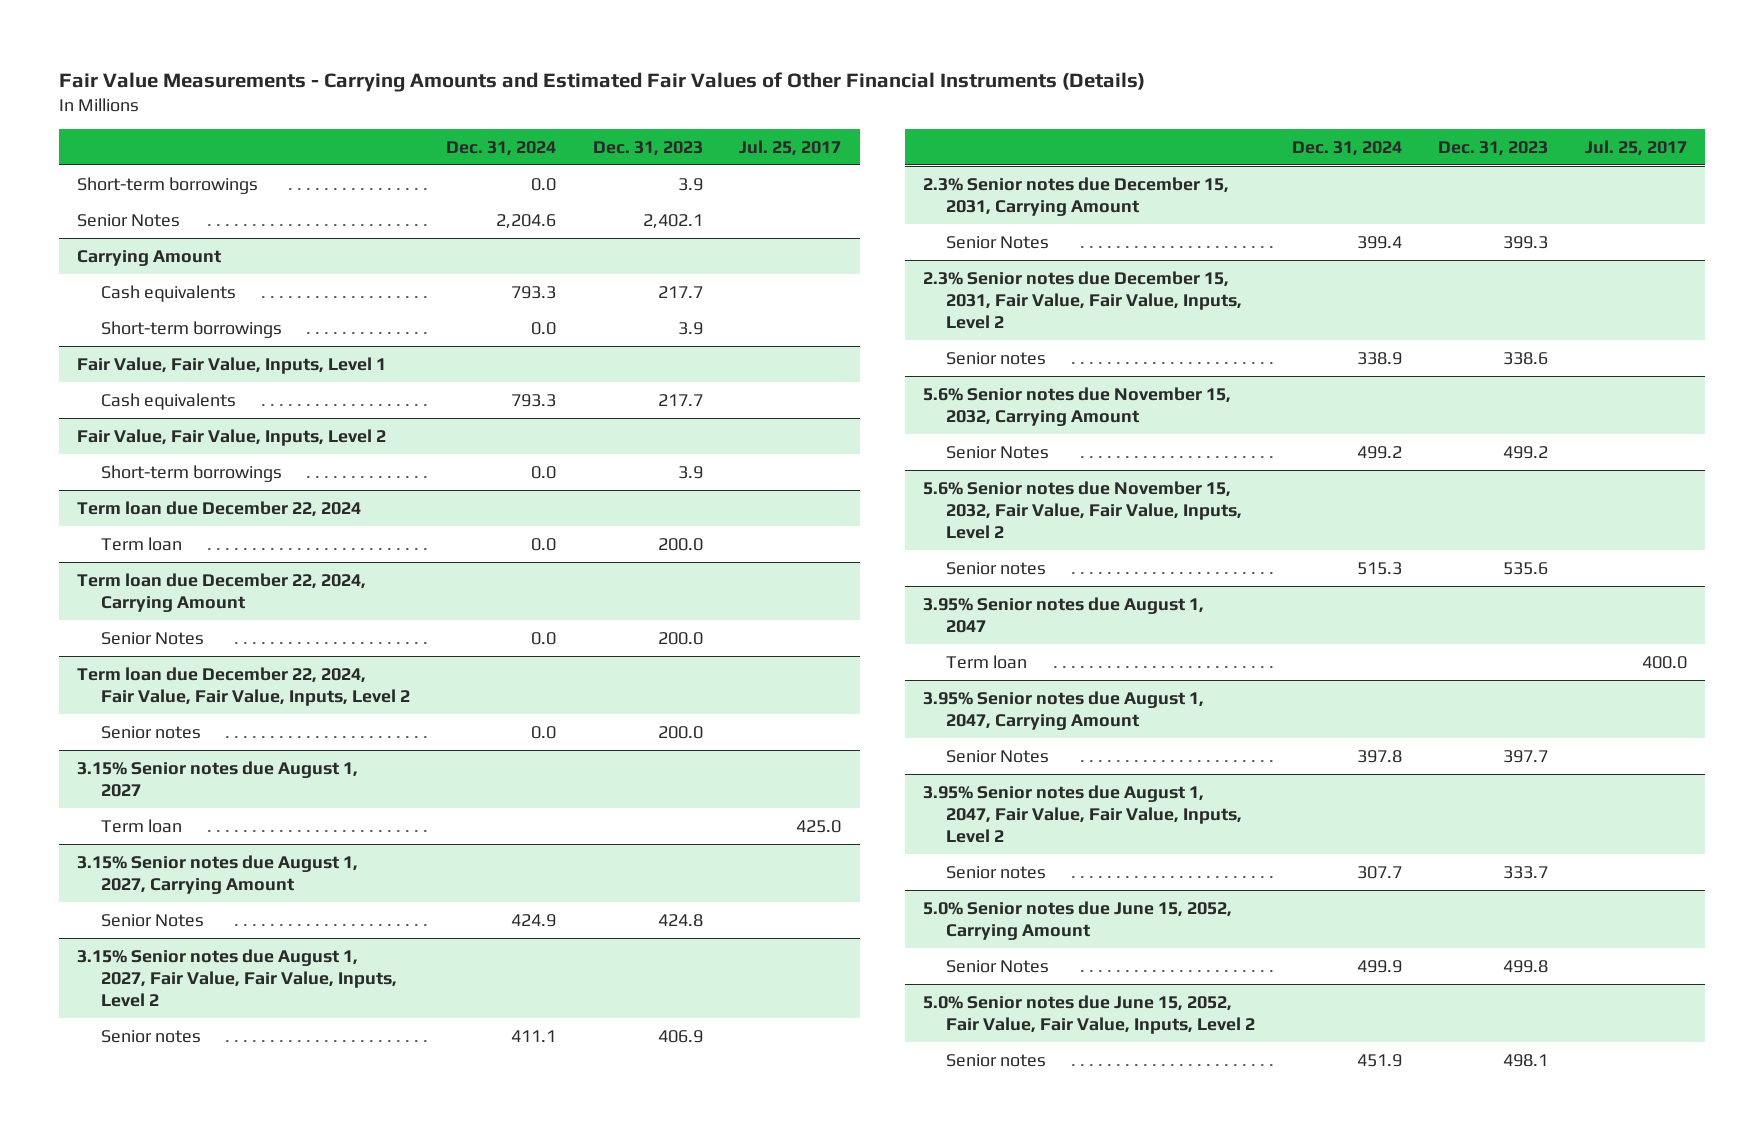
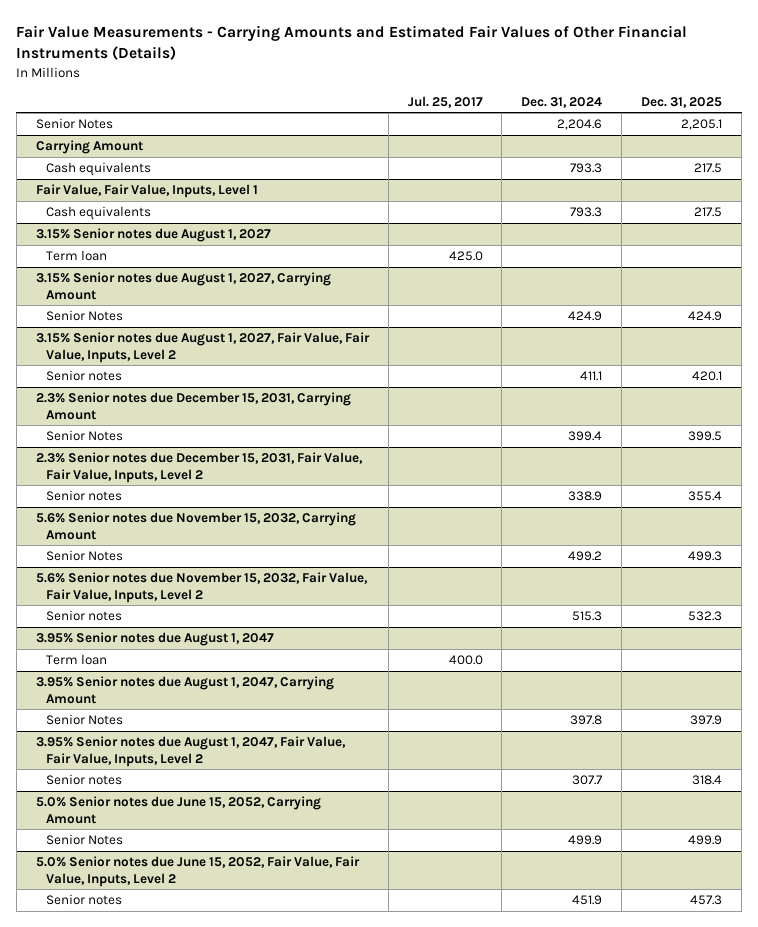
- | Dec. 31, 2024 | Dec. 31, 2023 | Jul. 25, 2017
+ | Jul. 25, 2017 | Dec. 31, 2024 | Dec. 31, 2025
- Short-term borrowings | 0.0 | 3.9 |
@ Carrying Amount
- Short-term borrowings | 0.0 | 3.9 |
- Fair Value, Fair Value, Inputs, Level 2
- Short-term borrowings | 0.0 | 3.9 |
- Term loan due December 22, 2024
- Term loan | 0.0 | 200.0 |
- Term loan due December 22, 2024, Carrying Amount
- Senior Notes | 0.0 | 200.0 |
- Term loan due December 22, 2024, Fair Value, Fair Value, Inputs, Level 2
- Senior notes | 0.0 | 200.0 |

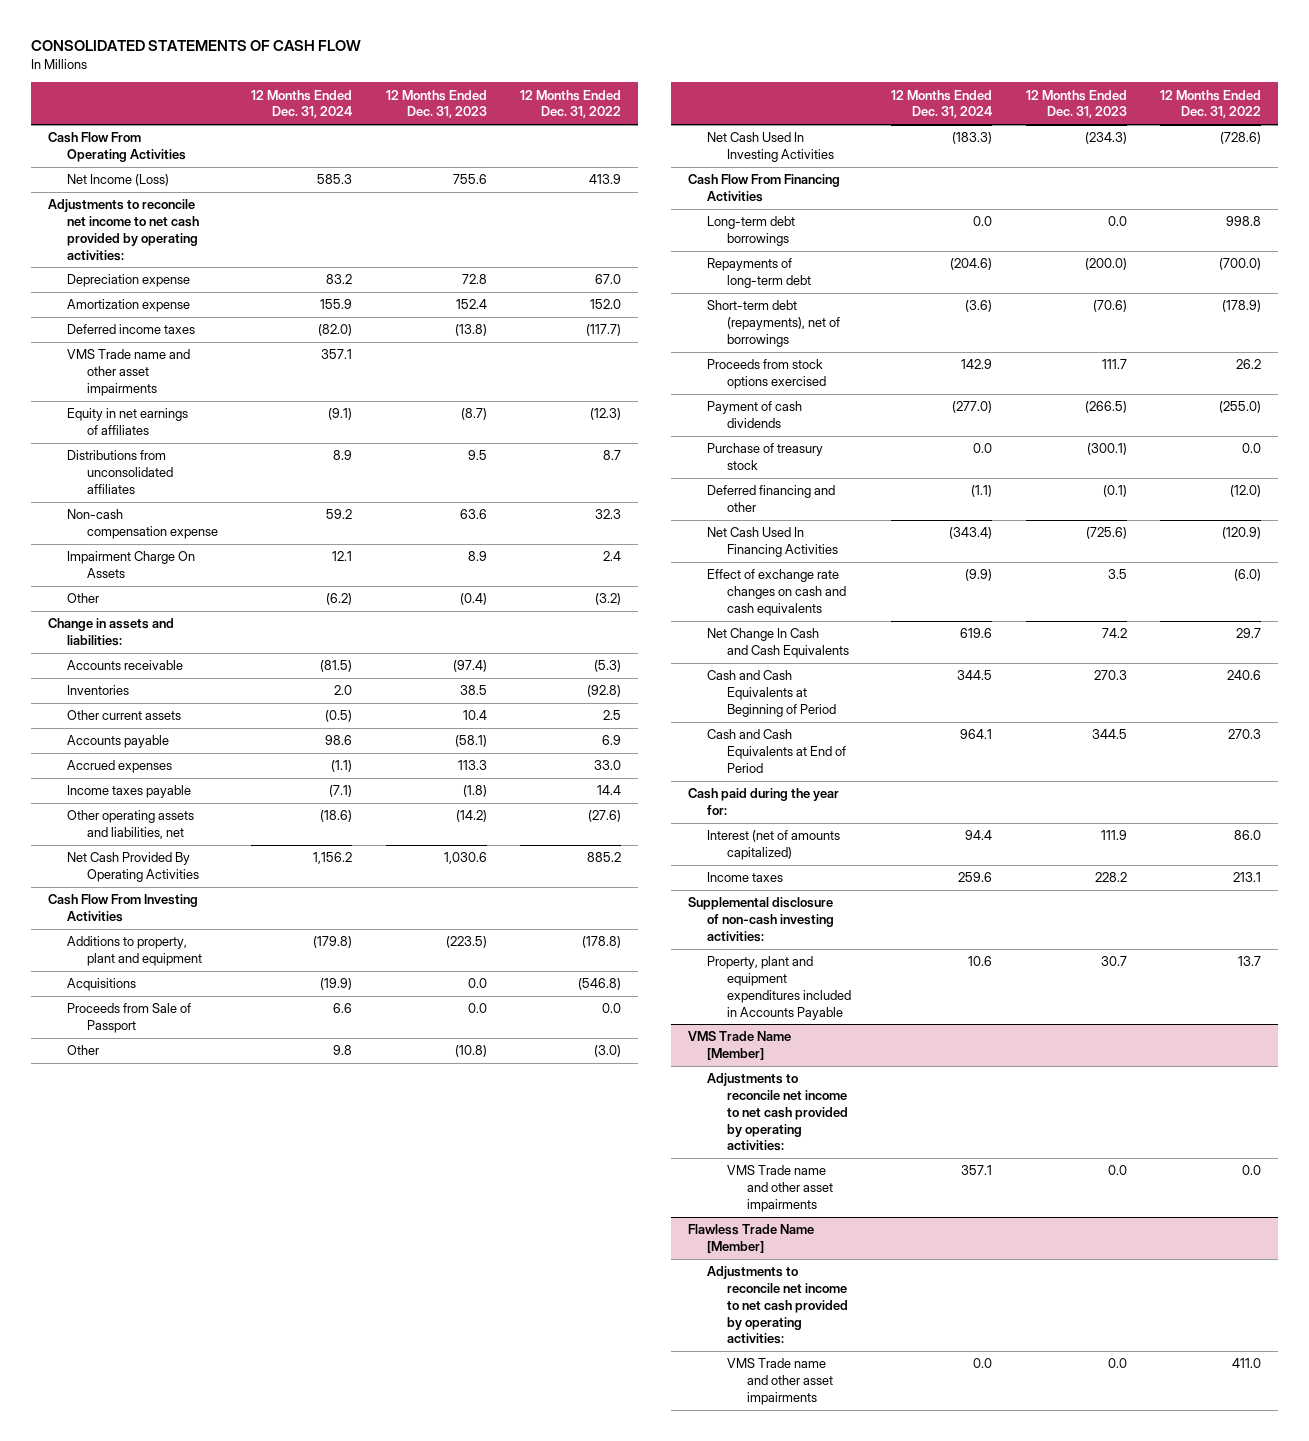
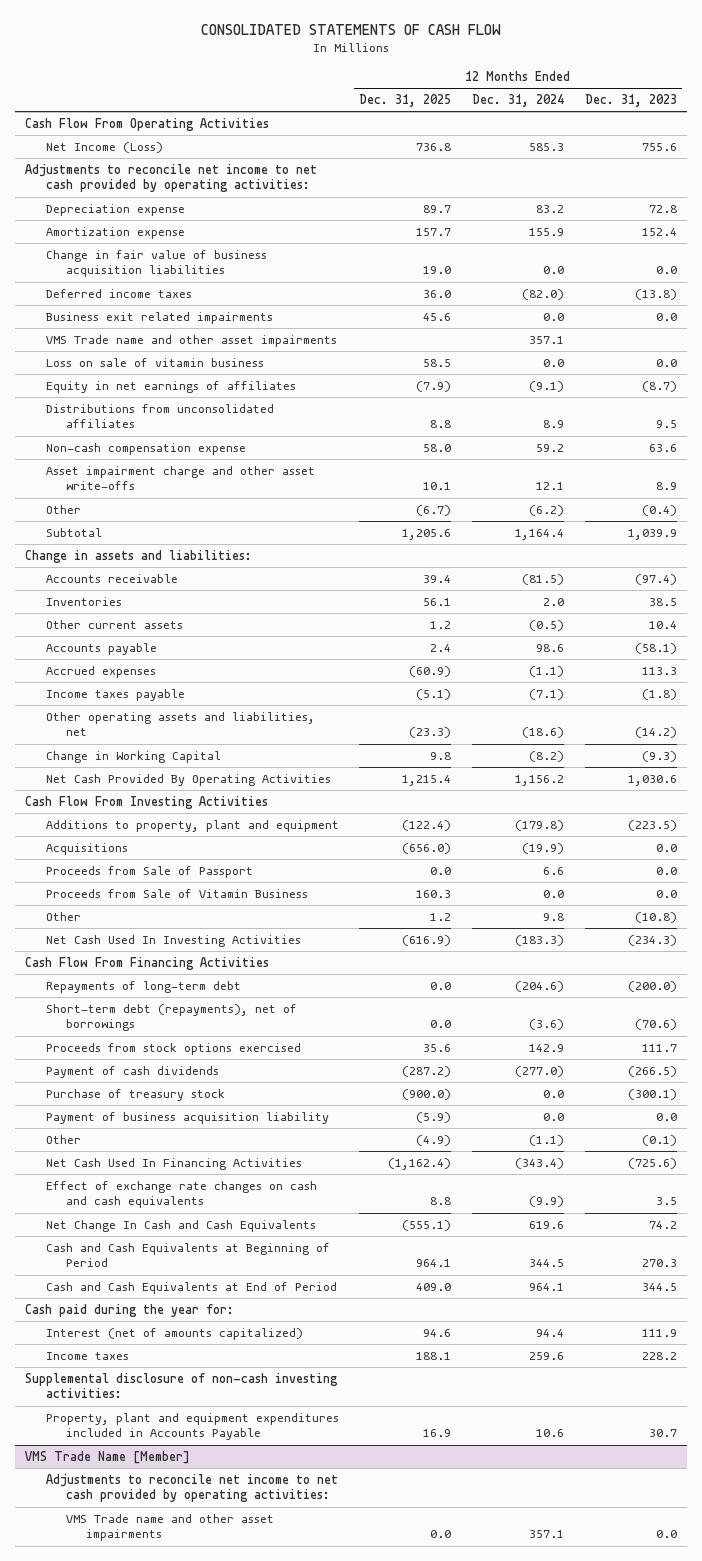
- | 12 Months Ended Dec. 31, 2024 | 12 Months Ended Dec. 31, 2023 | 12 Months Ended Dec. 31, 2022
+ | 12 Months Ended Dec. 31, 2025 | 12 Months Ended Dec. 31, 2024 | 12 Months Ended Dec. 31, 2023
+ Change in fair value of business acquisition liabilities | 19.0 | 0.0 | 0.0
+ Business exit related impairments | 45.6 | 0.0 | 0.0
+ Loss on sale of vitamin business | 58.5 | 0.0 | 0.0
- Impairment Charge On Assets | 12.1 | 8.9 | 2.4
+ Asset impairment charge and other asset write-offs | 10.1 | 12.1 | 8.9
+ Subtotal | 1,205.6 | 1,164.4 | 1,039.9
+ Change in Working Capital | 9.8 | (8.2) | (9.3)
+ Proceeds from Sale of Vitamin Business | 160.3 | 0.0 | 0.0
- Long-term debt borrowings | 0.0 | 0.0 | 998.8
- Deferred financing and other | (1.1) | (0.1) | (12.0)
+ Payment of business acquisition liability | (5.9) | 0.0 | 0.0
+ Other | (4.9) | (1.1) | (0.1)
- Flawless Trade Name [Member]
- Adjustments to reconcile net income to net cash provided by operating activities:
- VMS Trade name and other asset impairments | 0.0 | 0.0 | 411.0

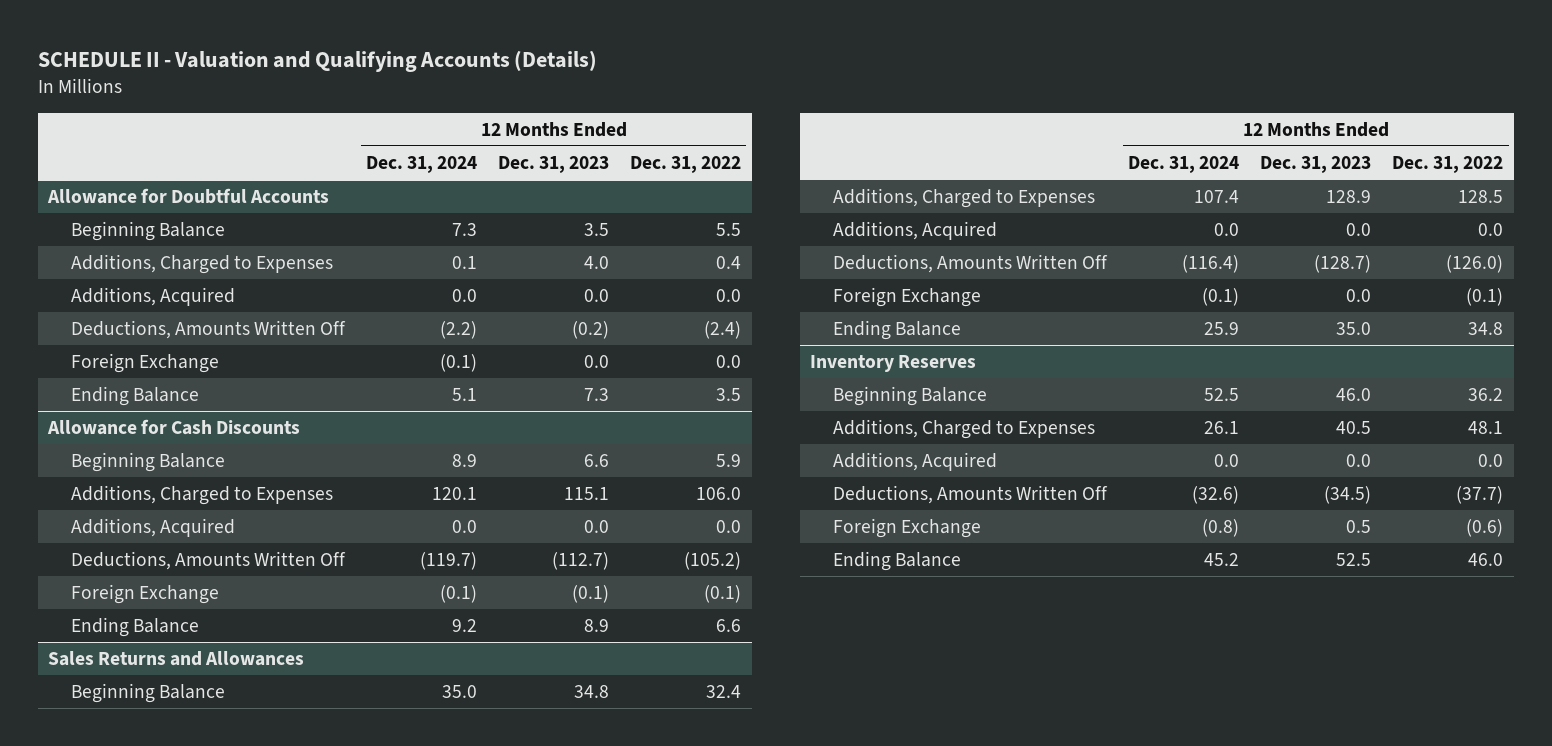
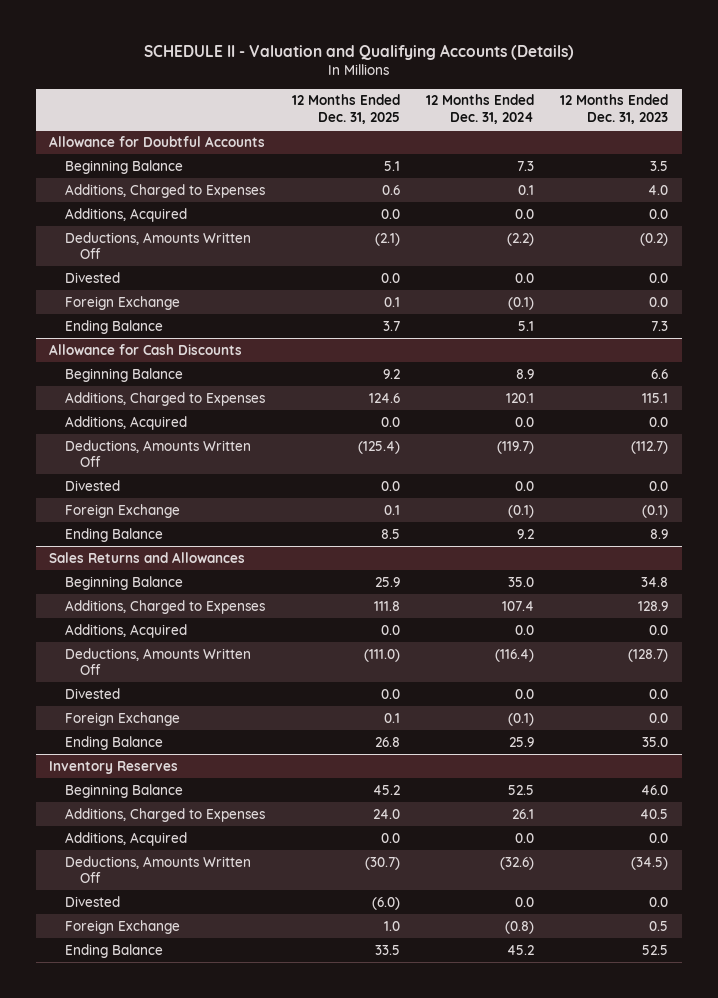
- | 12 Months Ended Dec. 31, 2024 | 12 Months Ended Dec. 31, 2023 | 12 Months Ended Dec. 31, 2022
+ | 12 Months Ended Dec. 31, 2025 | 12 Months Ended Dec. 31, 2024 | 12 Months Ended Dec. 31, 2023
@ Allowance for Doubtful Accounts
+ Divested | 0.0 | 0.0 | 0.0
@ Allowance for Cash Discounts
+ Divested | 0.0 | 0.0 | 0.0
@ Sales Returns and Allowances
+ Divested | 0.0 | 0.0 | 0.0
@ Inventory Reserves
+ Divested | (6.0) | 0.0 | 0.0

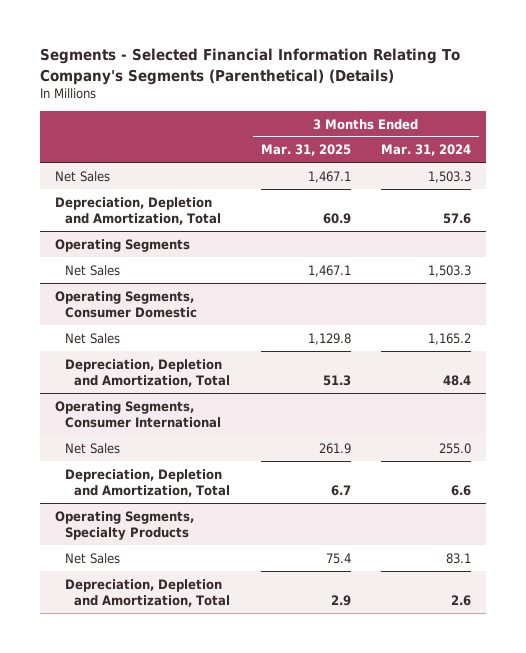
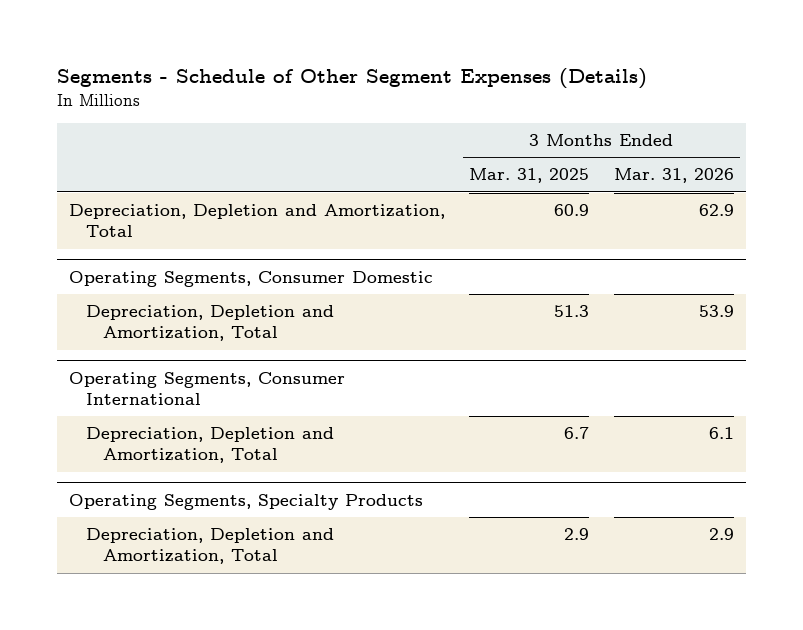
- Segments - Selected Financial Information Relating To Company's Segments (Parenthetical) (Details)
+ Segments - Schedule of Other Segment Expenses (Details)
- | 3 Months Ended Mar. 31, 2025 | 3 Months Ended Mar. 31, 2024
+ | 3 Months Ended Mar. 31, 2025 | 3 Months Ended Mar. 31, 2026
- Net Sales | 1,467.1 | 1,503.3
- Operating Segments
- Net Sales | 1,467.1 | 1,503.3
@ Operating Segments, Consumer Domestic
- Net Sales | 1,129.8 | 1,165.2
@ Operating Segments, Consumer International
- Net Sales | 261.9 | 255.0
@ Operating Segments, Specialty Products
- Net Sales | 75.4 | 83.1

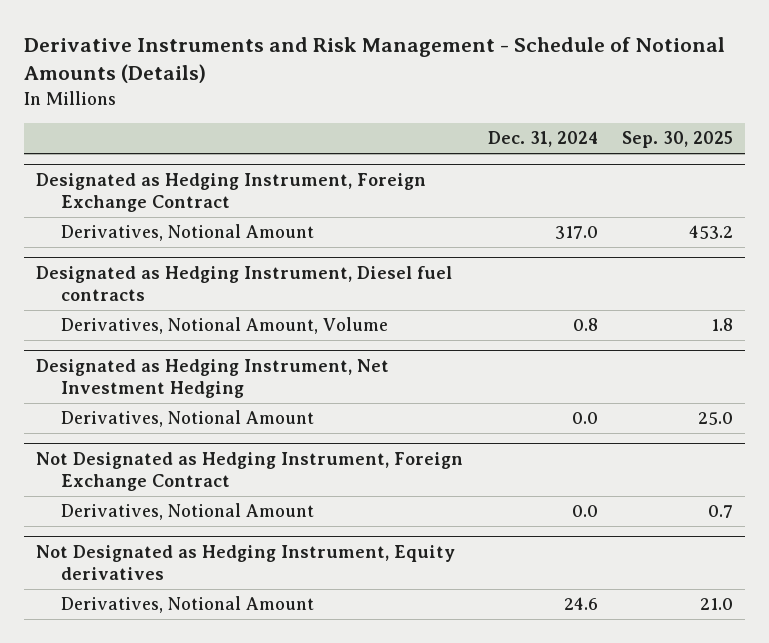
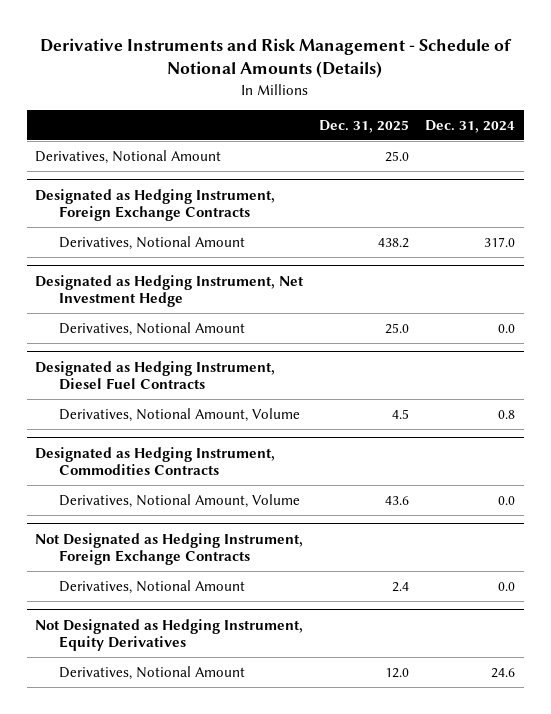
- | Dec. 31, 2024 | Sep. 30, 2025
+ | Dec. 31, 2025 | Dec. 31, 2024
- Designated as Hedging Instrument, Foreign Exchange Contract
+ Derivatives, Notional Amount | 25.0 |
+ Designated as Hedging Instrument, Foreign Exchange Contracts
- Designated as Hedging Instrument, Diesel fuel contracts
- Derivatives, Notional Amount, Volume | 0.8 | 1.8
- Designated as Hedging Instrument, Net Investment Hedging
+ Designated as Hedging Instrument, Net Investment Hedge
- Not Designated as Hedging Instrument, Foreign Exchange Contract
+ Designated as Hedging Instrument, Diesel Fuel Contracts
+ Derivatives, Notional Amount, Volume | 4.5 | 0.8
+ Designated as Hedging Instrument, Commodities Contracts
+ Derivatives, Notional Amount, Volume | 43.6 | 0.0
+ Not Designated as Hedging Instrument, Foreign Exchange Contracts
- Not Designated as Hedging Instrument, Equity derivatives
+ Not Designated as Hedging Instrument, Equity Derivatives

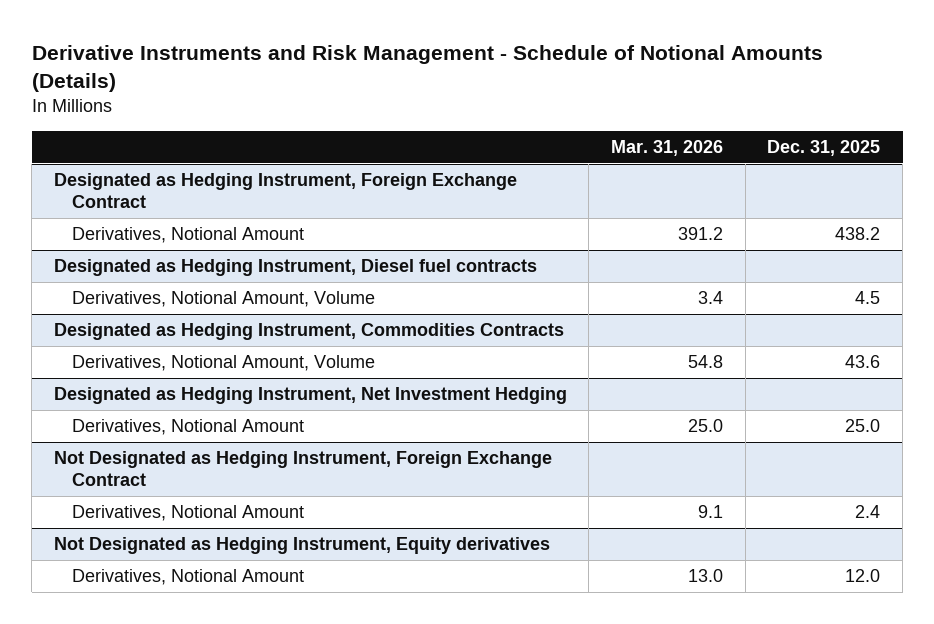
- | Dec. 31, 2025 | Dec. 31, 2024
+ | Mar. 31, 2026 | Dec. 31, 2025
- Derivatives, Notional Amount | 25.0 |
- Designated as Hedging Instrument, Foreign Exchange Contracts
+ Designated as Hedging Instrument, Foreign Exchange Contract
- Designated as Hedging Instrument, Net Investment Hedge
- Derivatives, Notional Amount | 25.0 | 0.0
- Designated as Hedging Instrument, Diesel Fuel Contracts
+ Designated as Hedging Instrument, Diesel fuel contracts
- Not Designated as Hedging Instrument, Foreign Exchange Contracts
+ Designated as Hedging Instrument, Net Investment Hedging
+ Derivatives, Notional Amount | 25.0 | 25.0
+ Not Designated as Hedging Instrument, Foreign Exchange Contract
- Not Designated as Hedging Instrument, Equity Derivatives
+ Not Designated as Hedging Instrument, Equity derivatives

